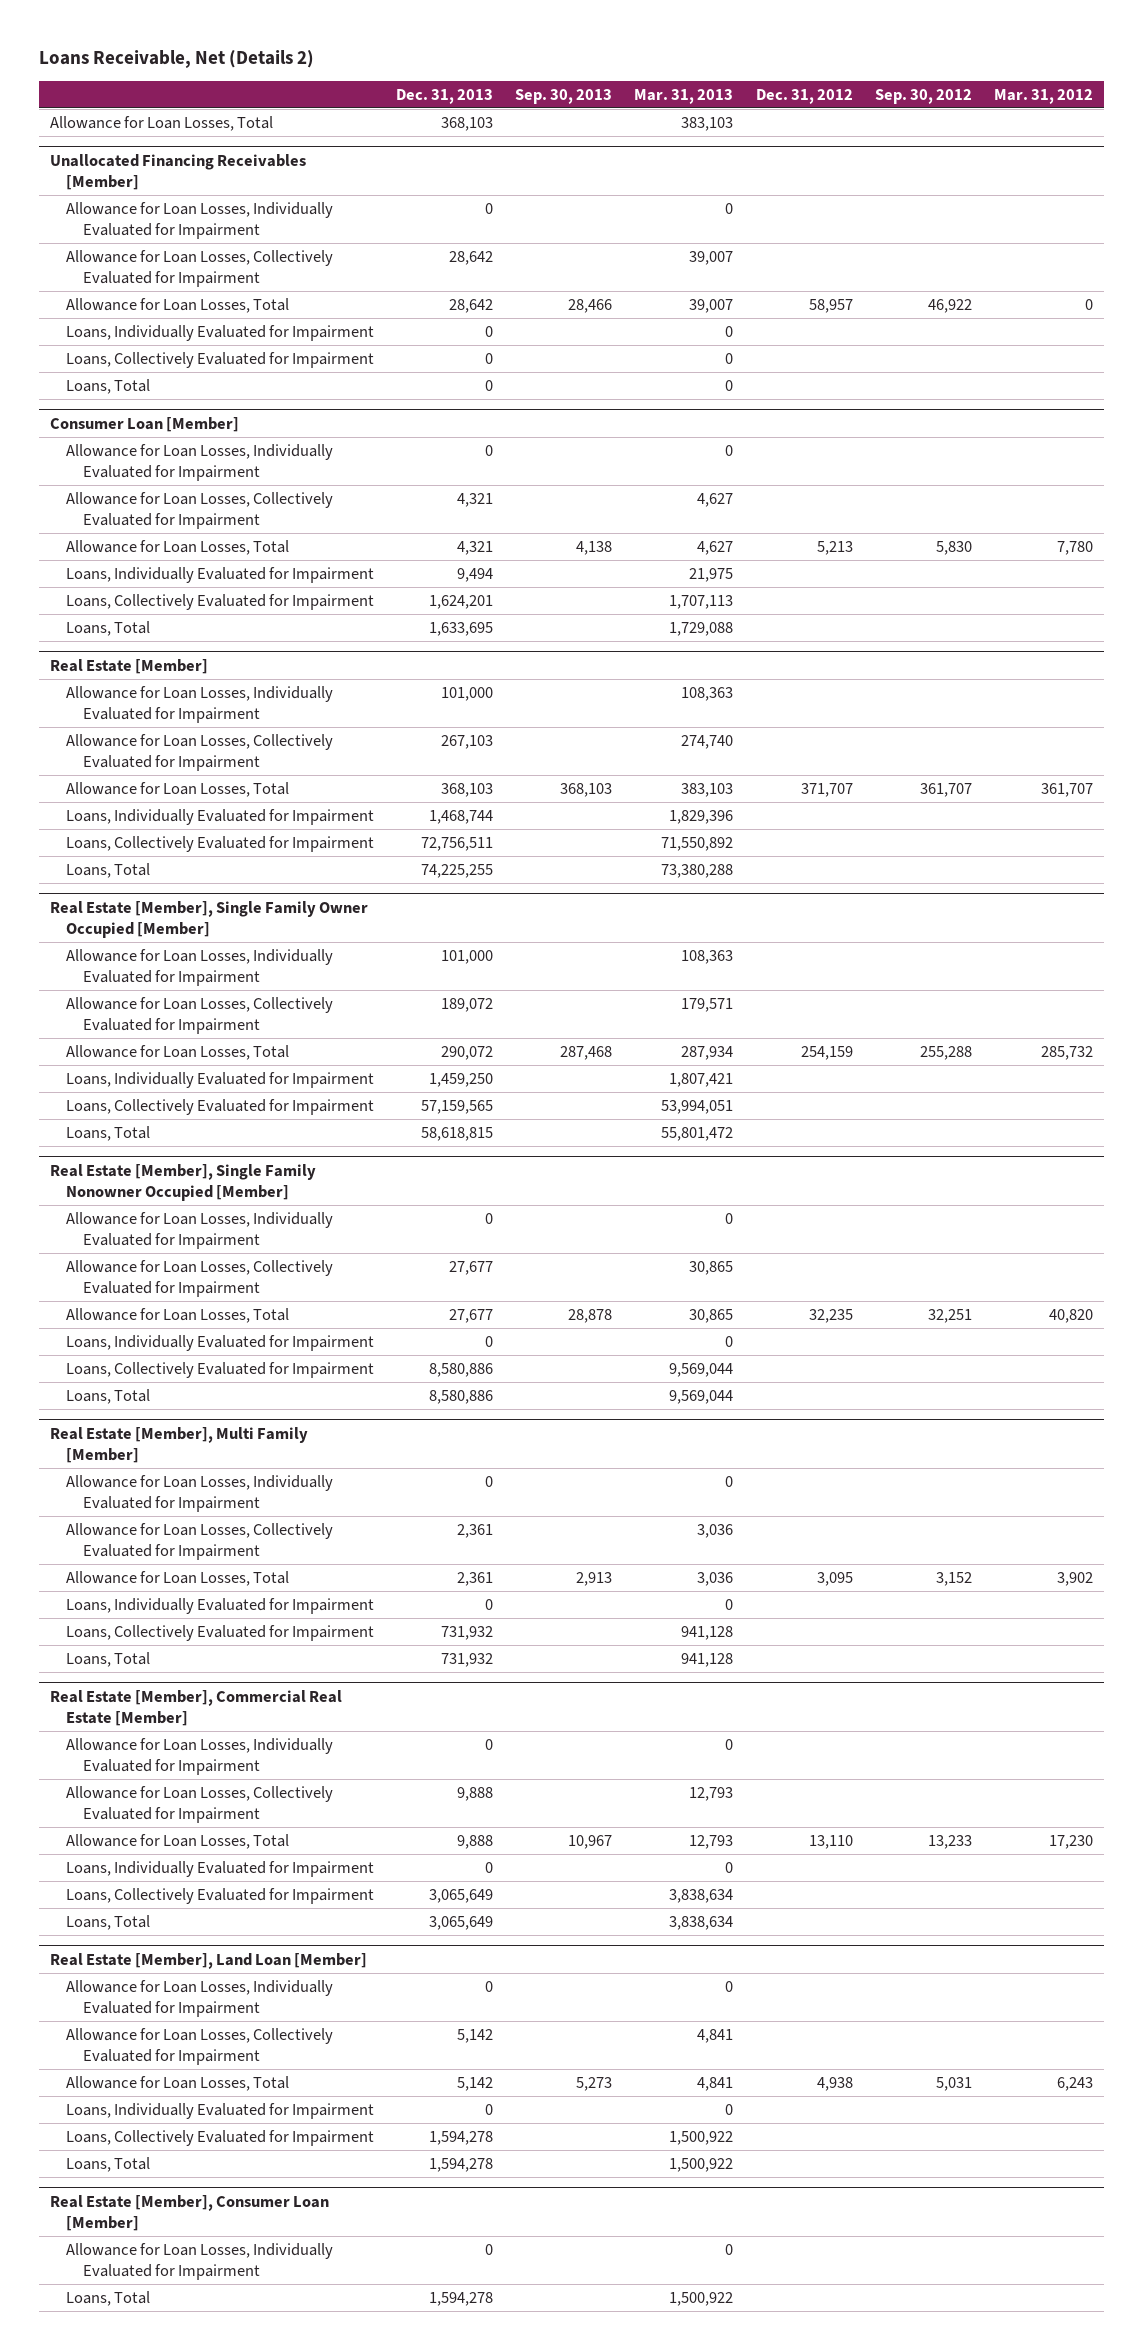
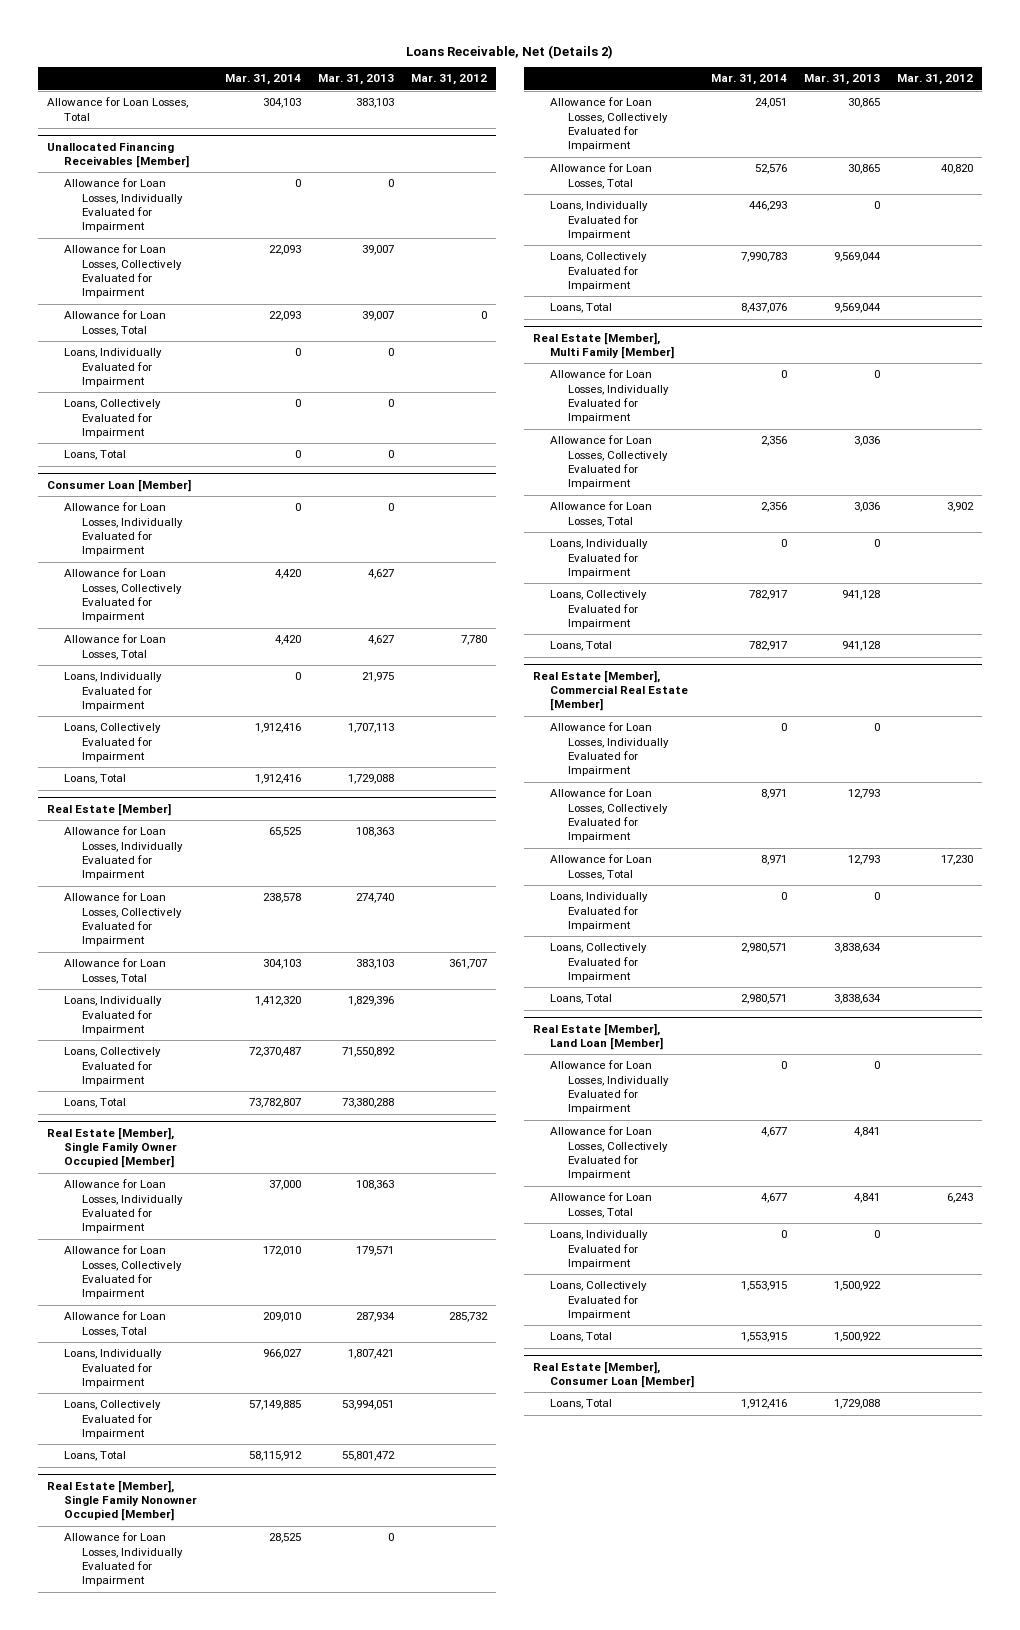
- | Dec. 31, 2013 | Sep. 30, 2013 | Mar. 31, 2013 | Dec. 31, 2012 | Sep. 30, 2012 | Mar. 31, 2012
+ | Mar. 31, 2014 | Mar. 31, 2013 | Mar. 31, 2012
@ Real Estate [Member], Consumer Loan [Member]
- Allowance for Loan Losses, Individually Evaluated for Impairment | 0 | | 0 | | |
- Loans, Total | 1,594,278 | | 1,500,922 | | |
+ Loans, Total | 1,912,416 | 1,729,088 |

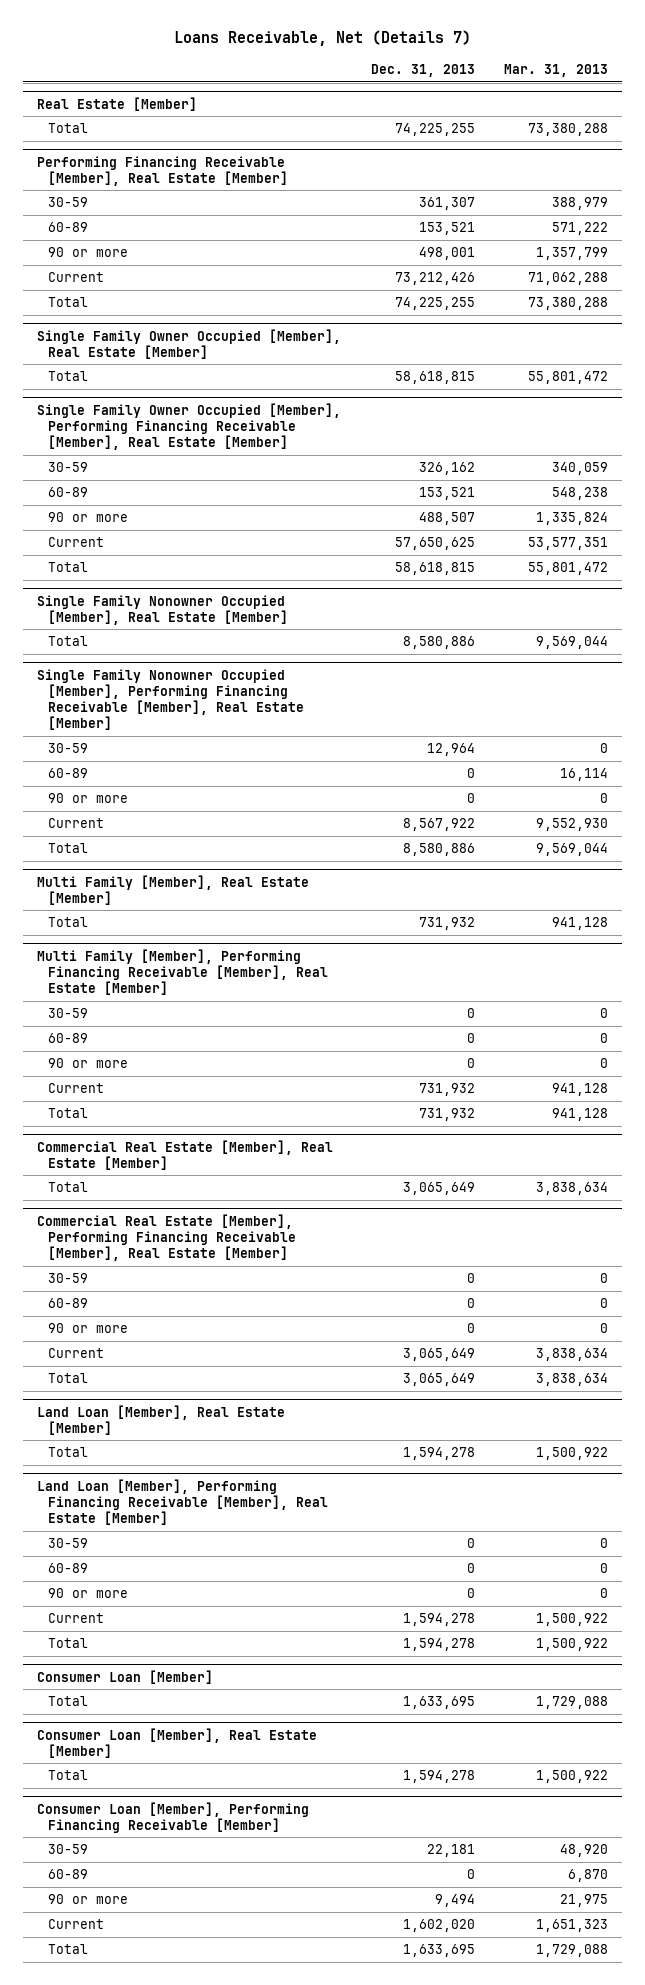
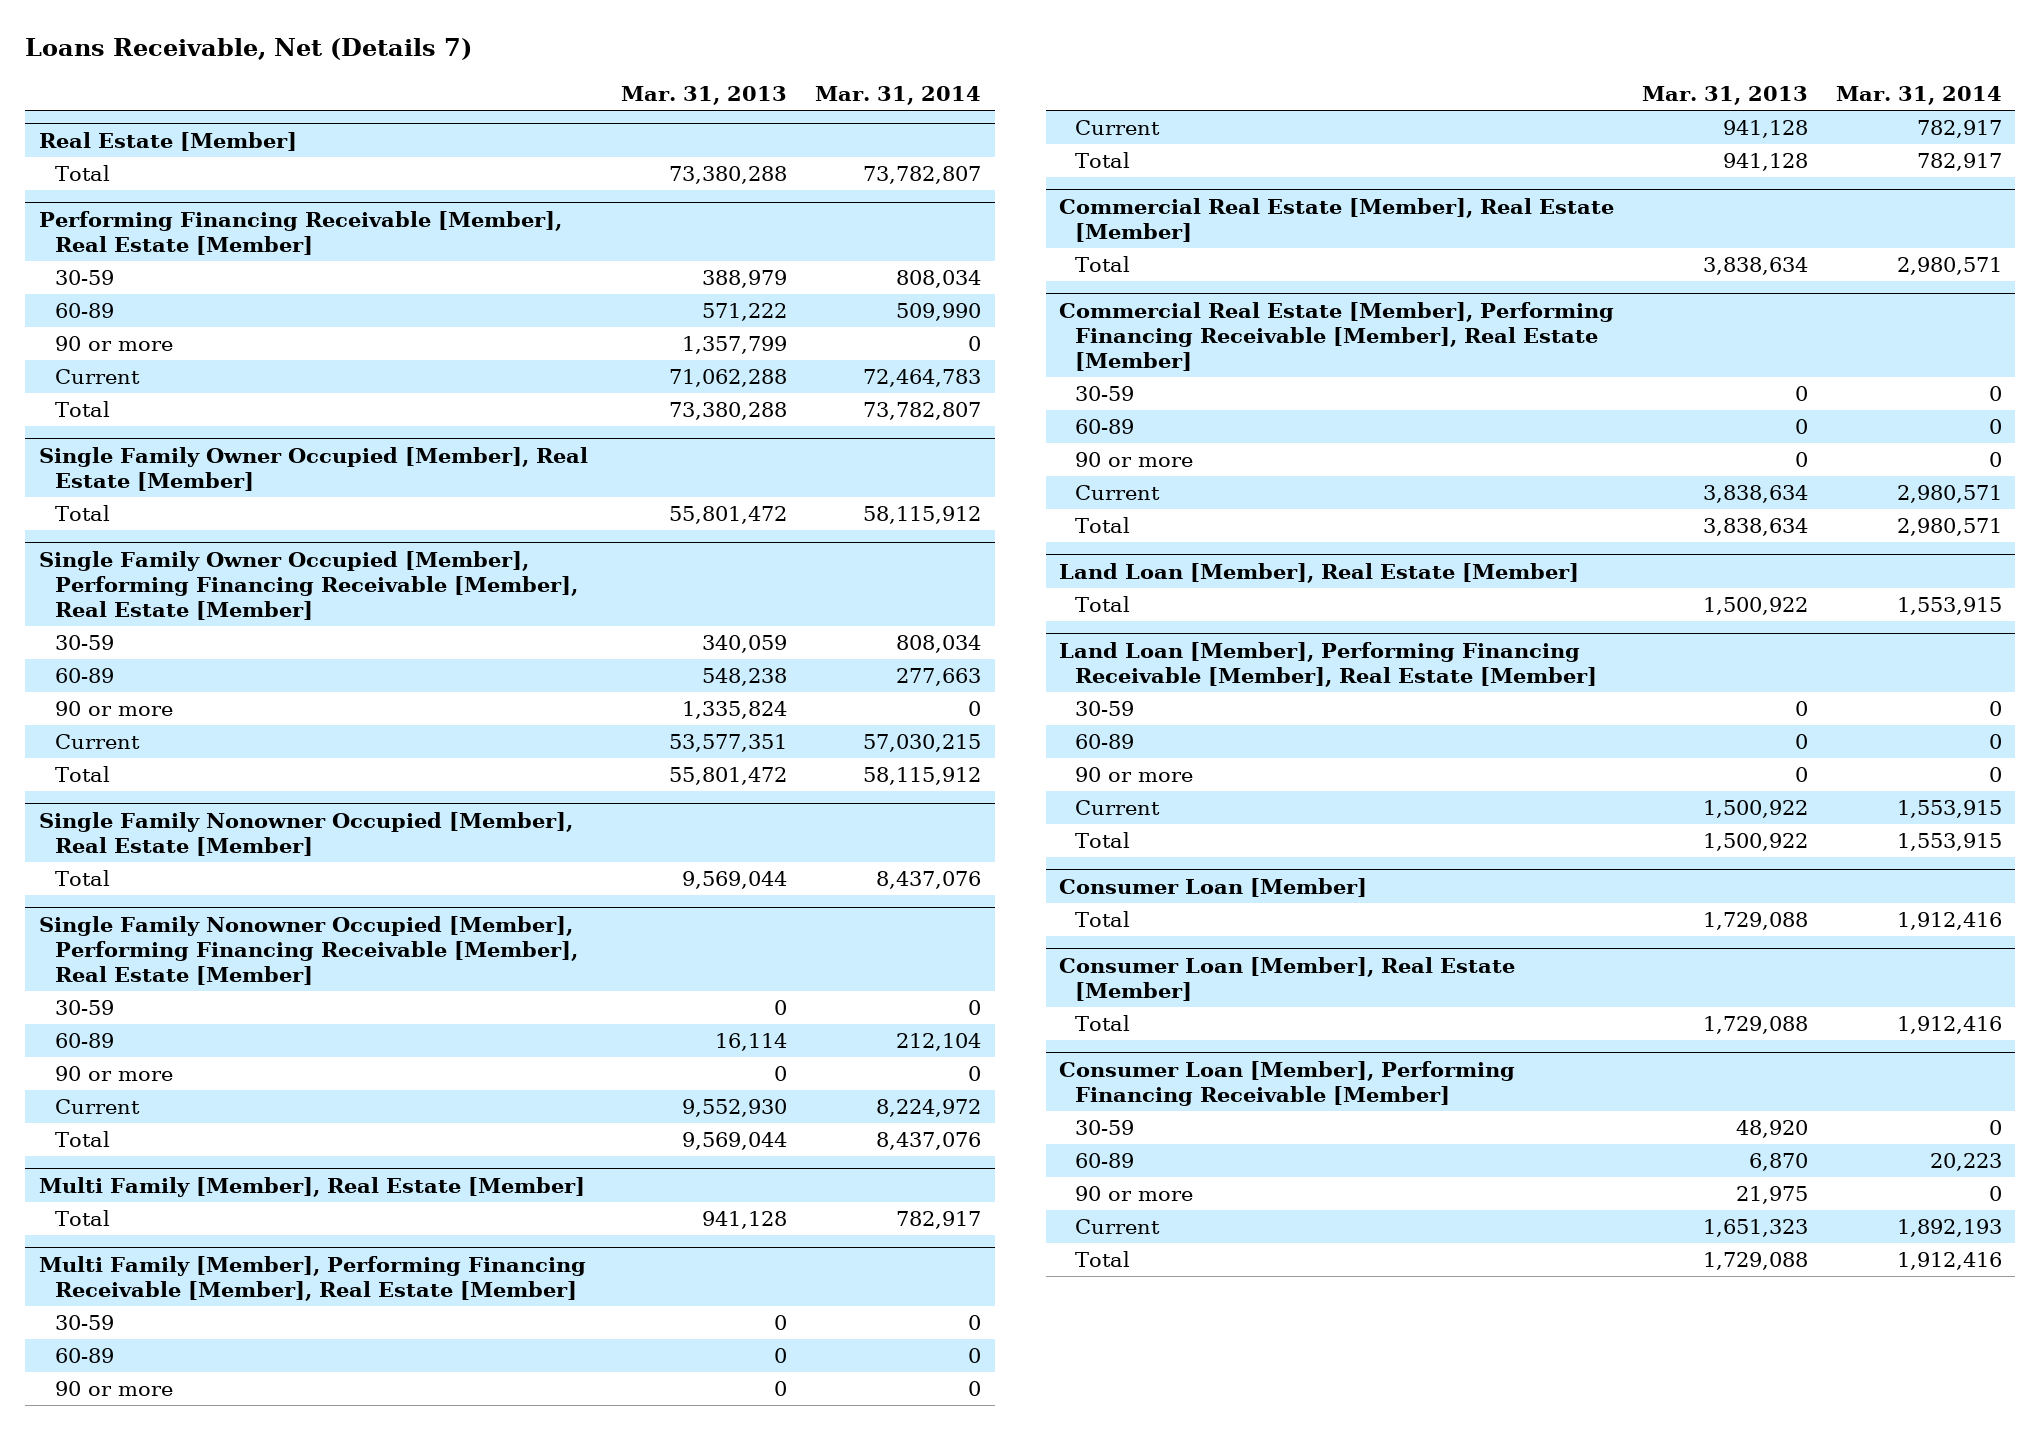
- | Dec. 31, 2013 | Mar. 31, 2013
+ | Mar. 31, 2013 | Mar. 31, 2014
@ Consumer Loan [Member], Real Estate [Member]
- Total | 1,594,278 | 1,500,922
+ Total | 1,729,088 | 1,912,416

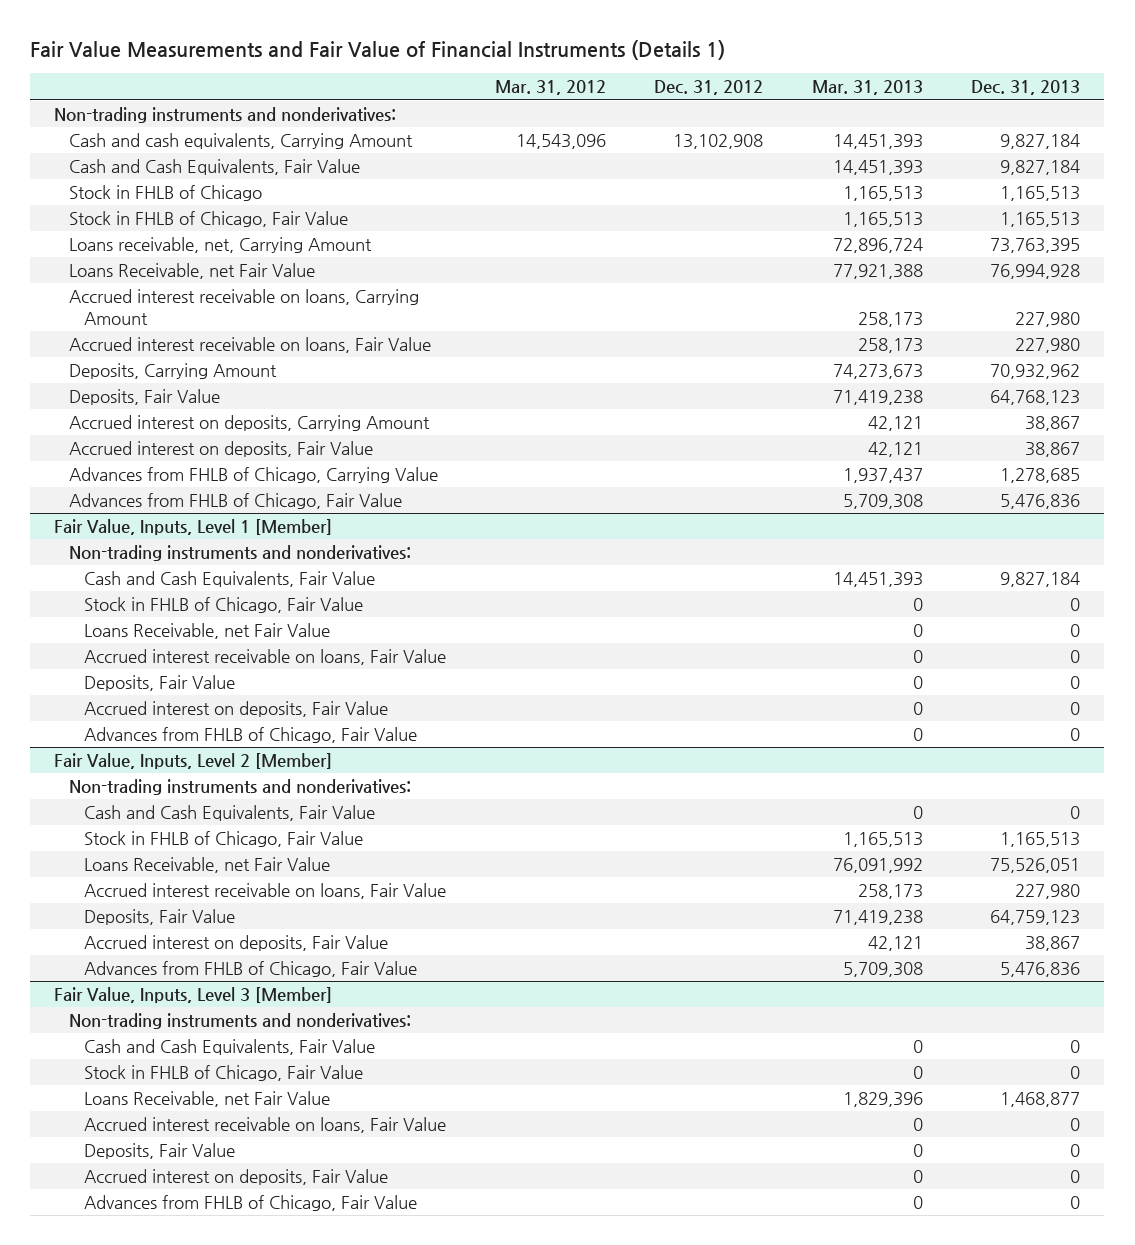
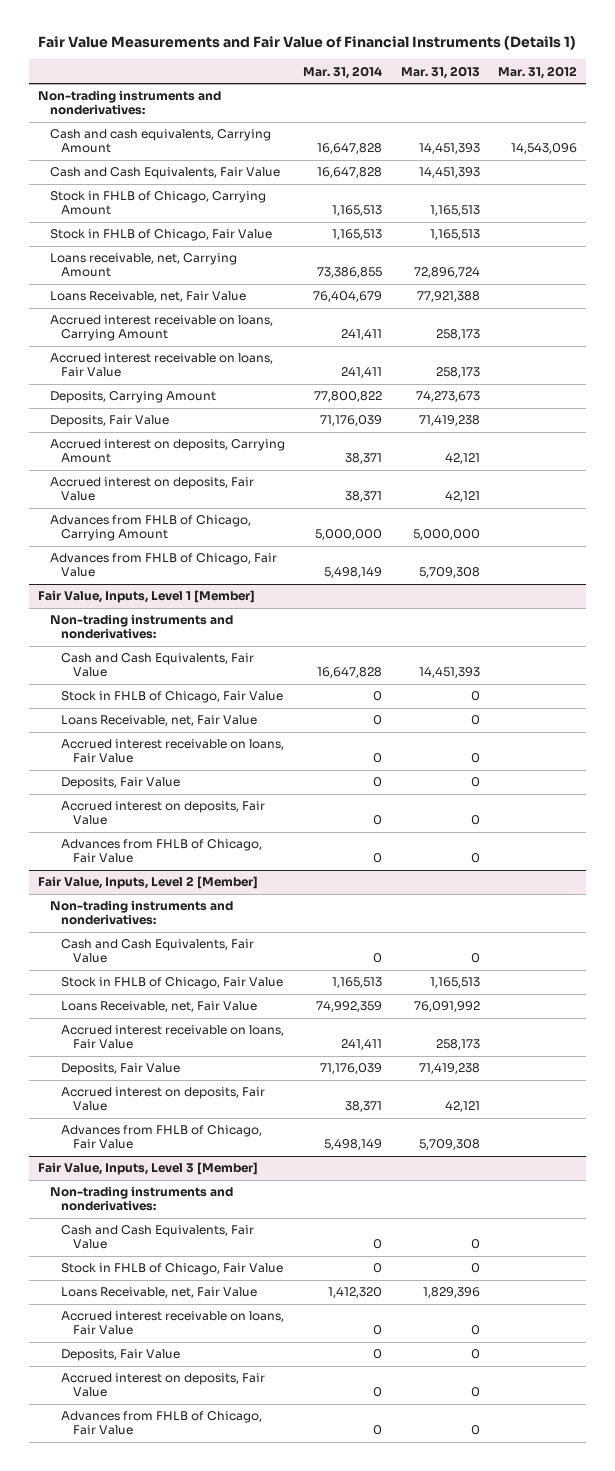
- | Mar. 31, 2012 | Dec. 31, 2012 | Mar. 31, 2013 | Dec. 31, 2013
+ | Mar. 31, 2014 | Mar. 31, 2013 | Mar. 31, 2012
- Stock in FHLB of Chicago | | | 1,165,513 | 1,165,513
+ Stock in FHLB of Chicago, Carrying Amount | 1,165,513 | 1,165,513 |
- Loans Receivable, net Fair Value | | | 77,921,388 | 76,994,928
+ Loans Receivable, net, Fair Value | 76,404,679 | 77,921,388 |
- Advances from FHLB of Chicago, Carrying Value | | | 1,937,437 | 1,278,685
+ Advances from FHLB of Chicago, Carrying Amount | 5,000,000 | 5,000,000 |
@ Fair Value, Inputs, Level 1 [Member]
- Loans Receivable, net Fair Value | | | 0 | 0
+ Loans Receivable, net, Fair Value | 0 | 0 |
@ Fair Value, Inputs, Level 2 [Member]
- Loans Receivable, net Fair Value | | | 76,091,992 | 75,526,051
+ Loans Receivable, net, Fair Value | 74,992,359 | 76,091,992 |
@ Fair Value, Inputs, Level 3 [Member]
- Loans Receivable, net Fair Value | | | 1,829,396 | 1,468,877
+ Loans Receivable, net, Fair Value | 1,412,320 | 1,829,396 |

